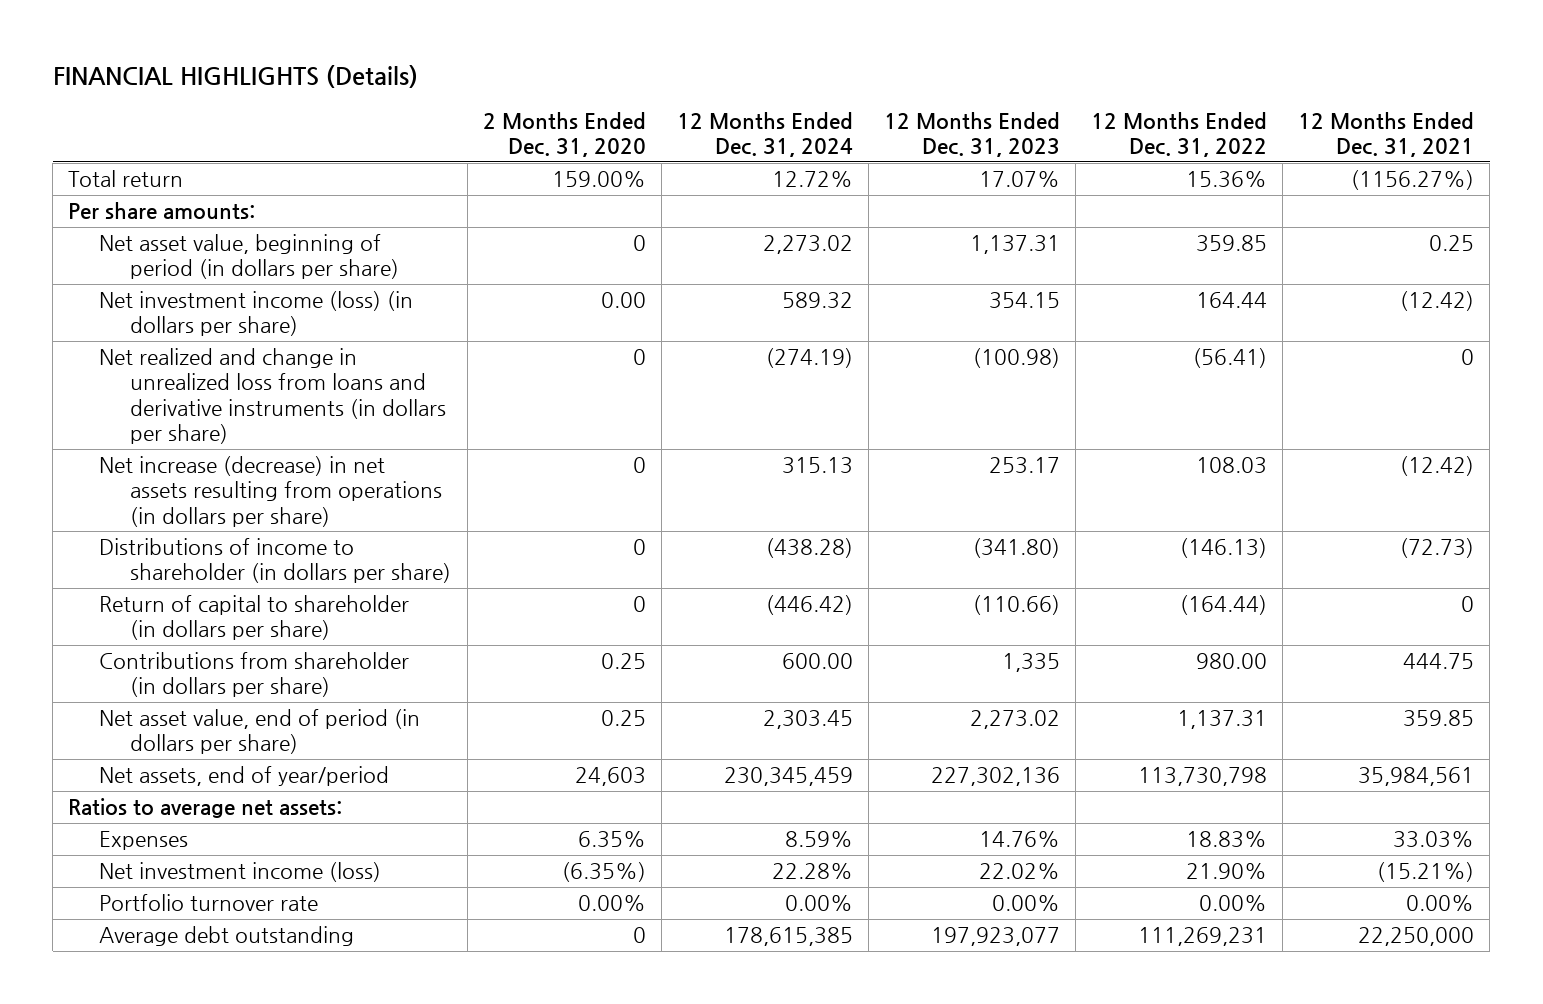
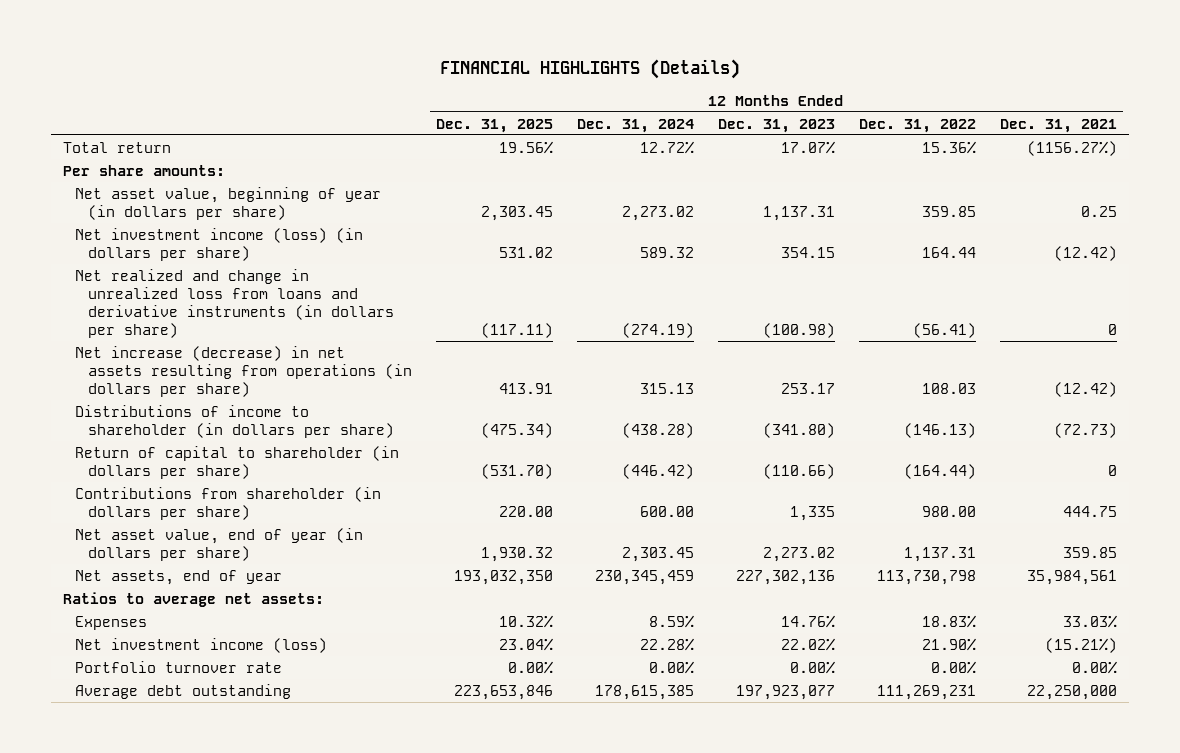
- | 2 Months Ended Dec. 31, 2020 | 12 Months Ended Dec. 31, 2024 | 12 Months Ended Dec. 31, 2023 | 12 Months Ended Dec. 31, 2022 | 12 Months Ended Dec. 31, 2021
+ | 12 Months Ended Dec. 31, 2025 | 12 Months Ended Dec. 31, 2024 | 12 Months Ended Dec. 31, 2023 | 12 Months Ended Dec. 31, 2022 | 12 Months Ended Dec. 31, 2021
- Net asset value, beginning of period (in dollars per share) | 0 | 2,273.02 | 1,137.31 | 359.85 | 0.25
+ Net asset value, beginning of year (in dollars per share) | 2,303.45 | 2,273.02 | 1,137.31 | 359.85 | 0.25
- Net asset value, end of period (in dollars per share) | 0.25 | 2,303.45 | 2,273.02 | 1,137.31 | 359.85
- Net assets, end of year/period | 24,603 | 230,345,459 | 227,302,136 | 113,730,798 | 35,984,561
+ Net asset value, end of year (in dollars per share) | 1,930.32 | 2,303.45 | 2,273.02 | 1,137.31 | 359.85
+ Net assets, end of year | 193,032,350 | 230,345,459 | 227,302,136 | 113,730,798 | 35,984,561

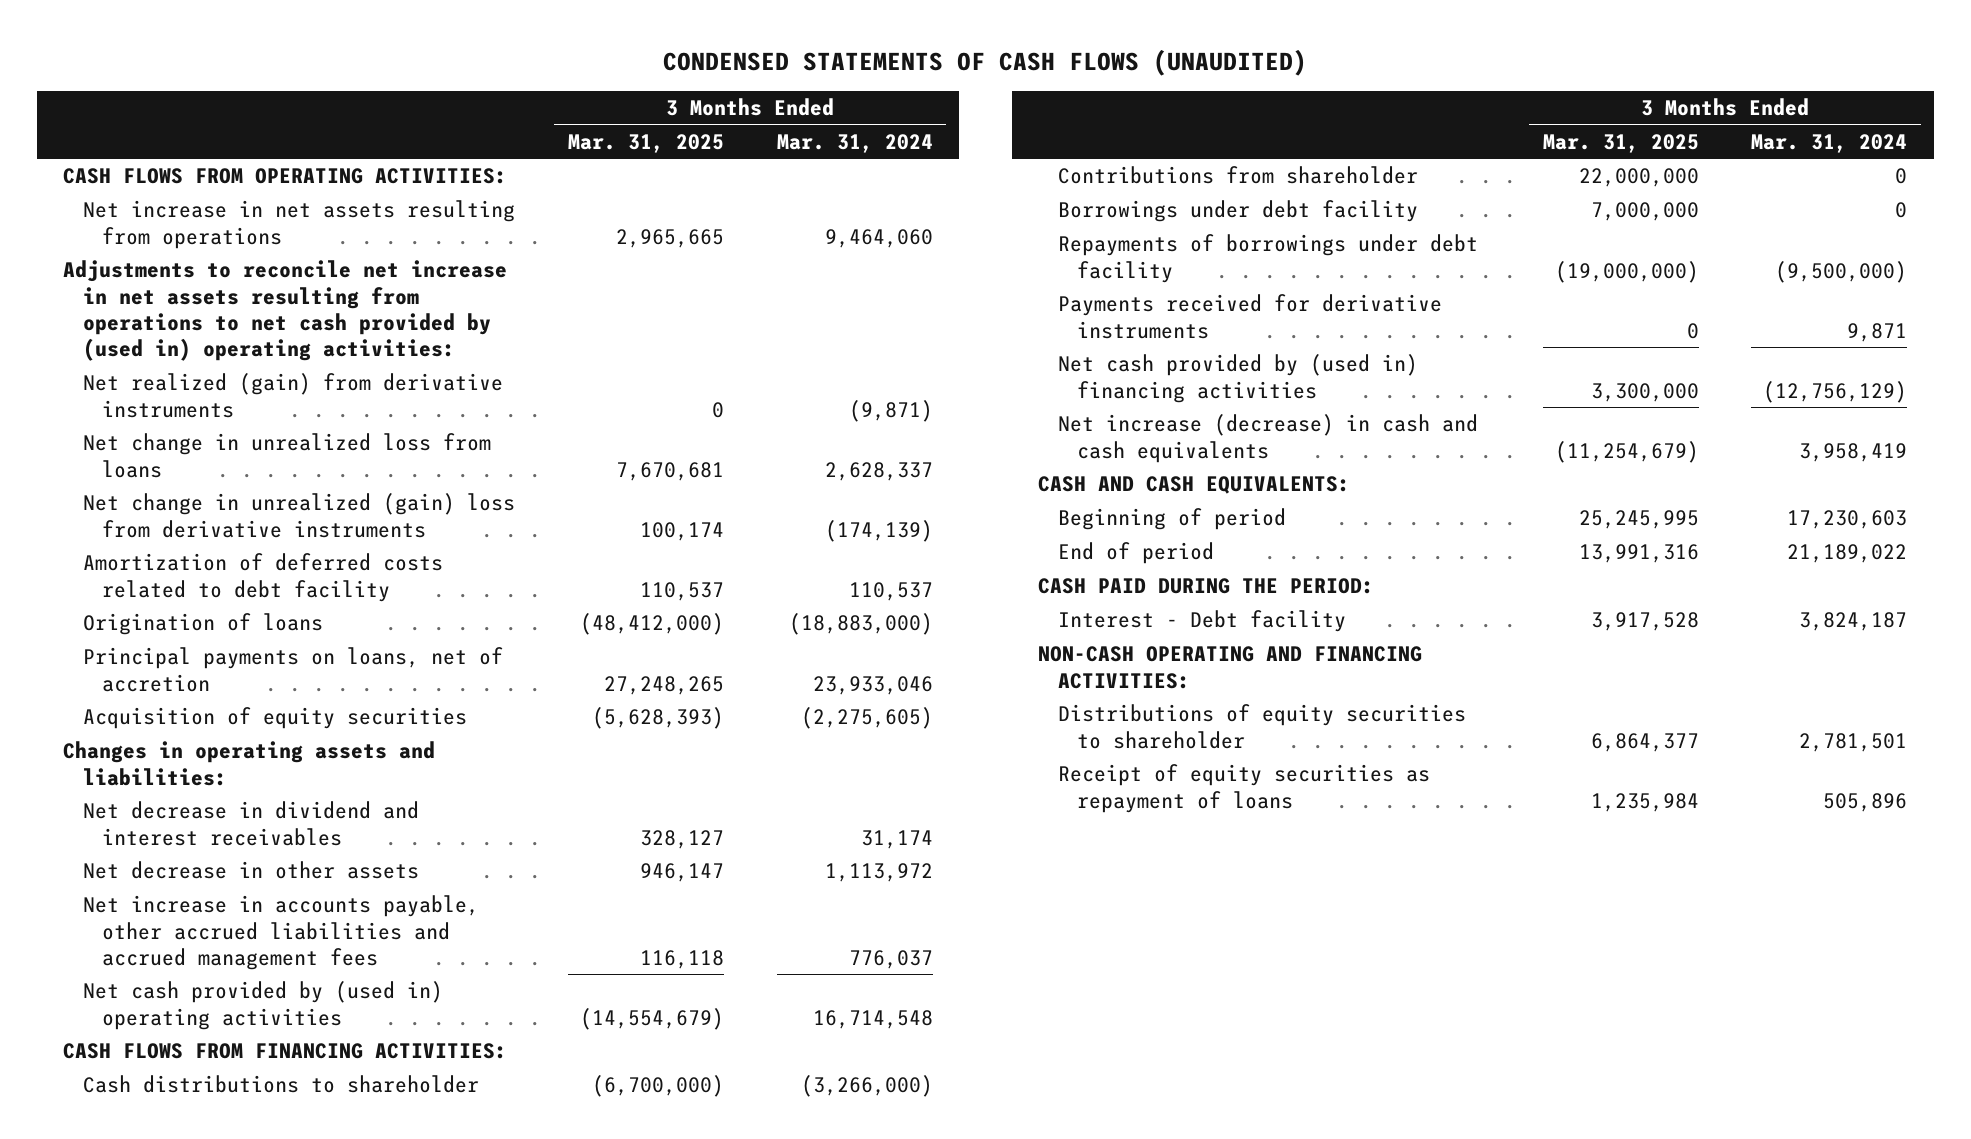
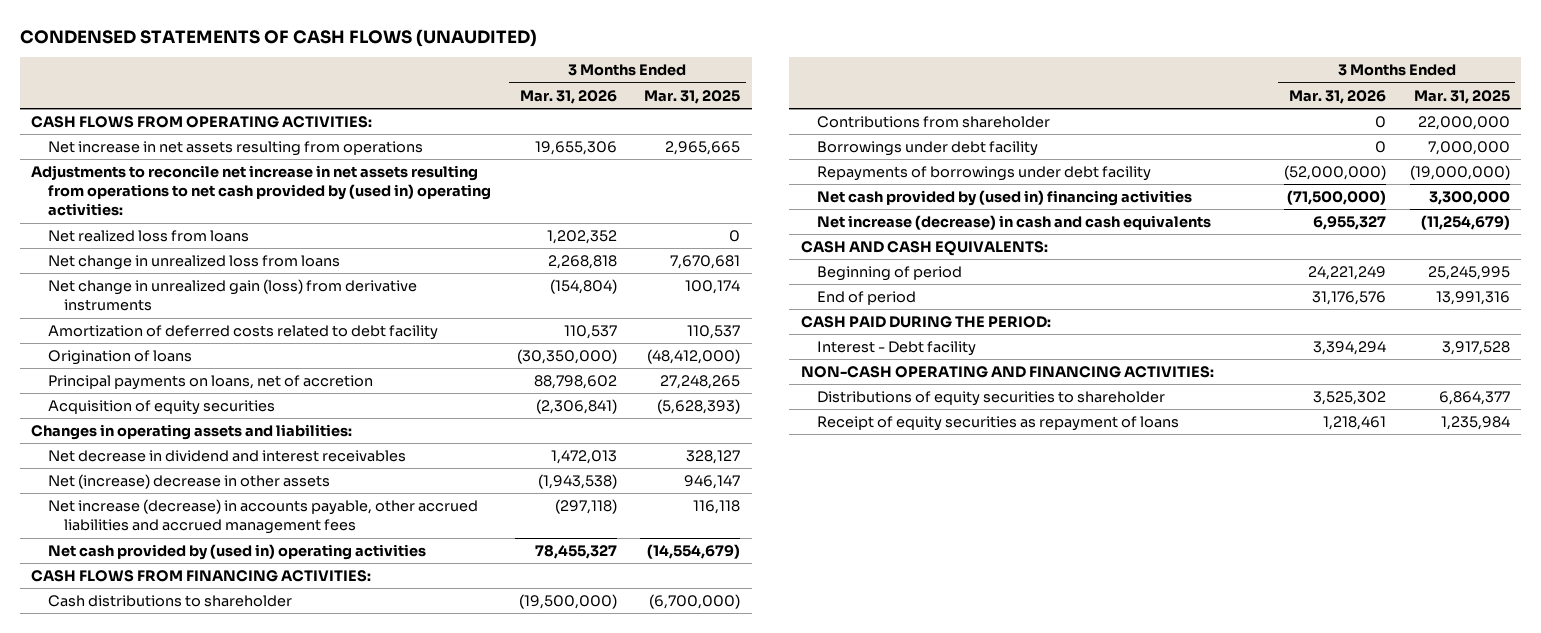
- | 3 Months Ended Mar. 31, 2025 | 3 Months Ended Mar. 31, 2024
+ | 3 Months Ended Mar. 31, 2026 | 3 Months Ended Mar. 31, 2025
- Net realized (gain) from derivative instruments | 0 | (9,871)
+ Net realized loss from loans | 1,202,352 | 0
- Net change in unrealized (gain) loss from derivative instruments | 100,174 | (174,139)
+ Net change in unrealized gain (loss) from derivative instruments | (154,804) | 100,174
- Net decrease in other assets | 946,147 | 1,113,972
- Net increase in accounts payable, other accrued liabilities and accrued management fees | 116,118 | 776,037
+ Net (increase) decrease in other assets | (1,943,538) | 946,147
+ Net increase (decrease) in accounts payable, other accrued liabilities and accrued management fees | (297,118) | 116,118
- Payments received for derivative instruments | 0 | 9,871

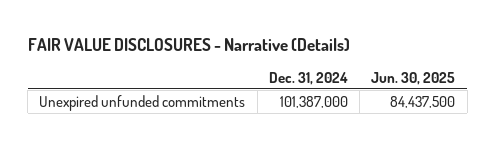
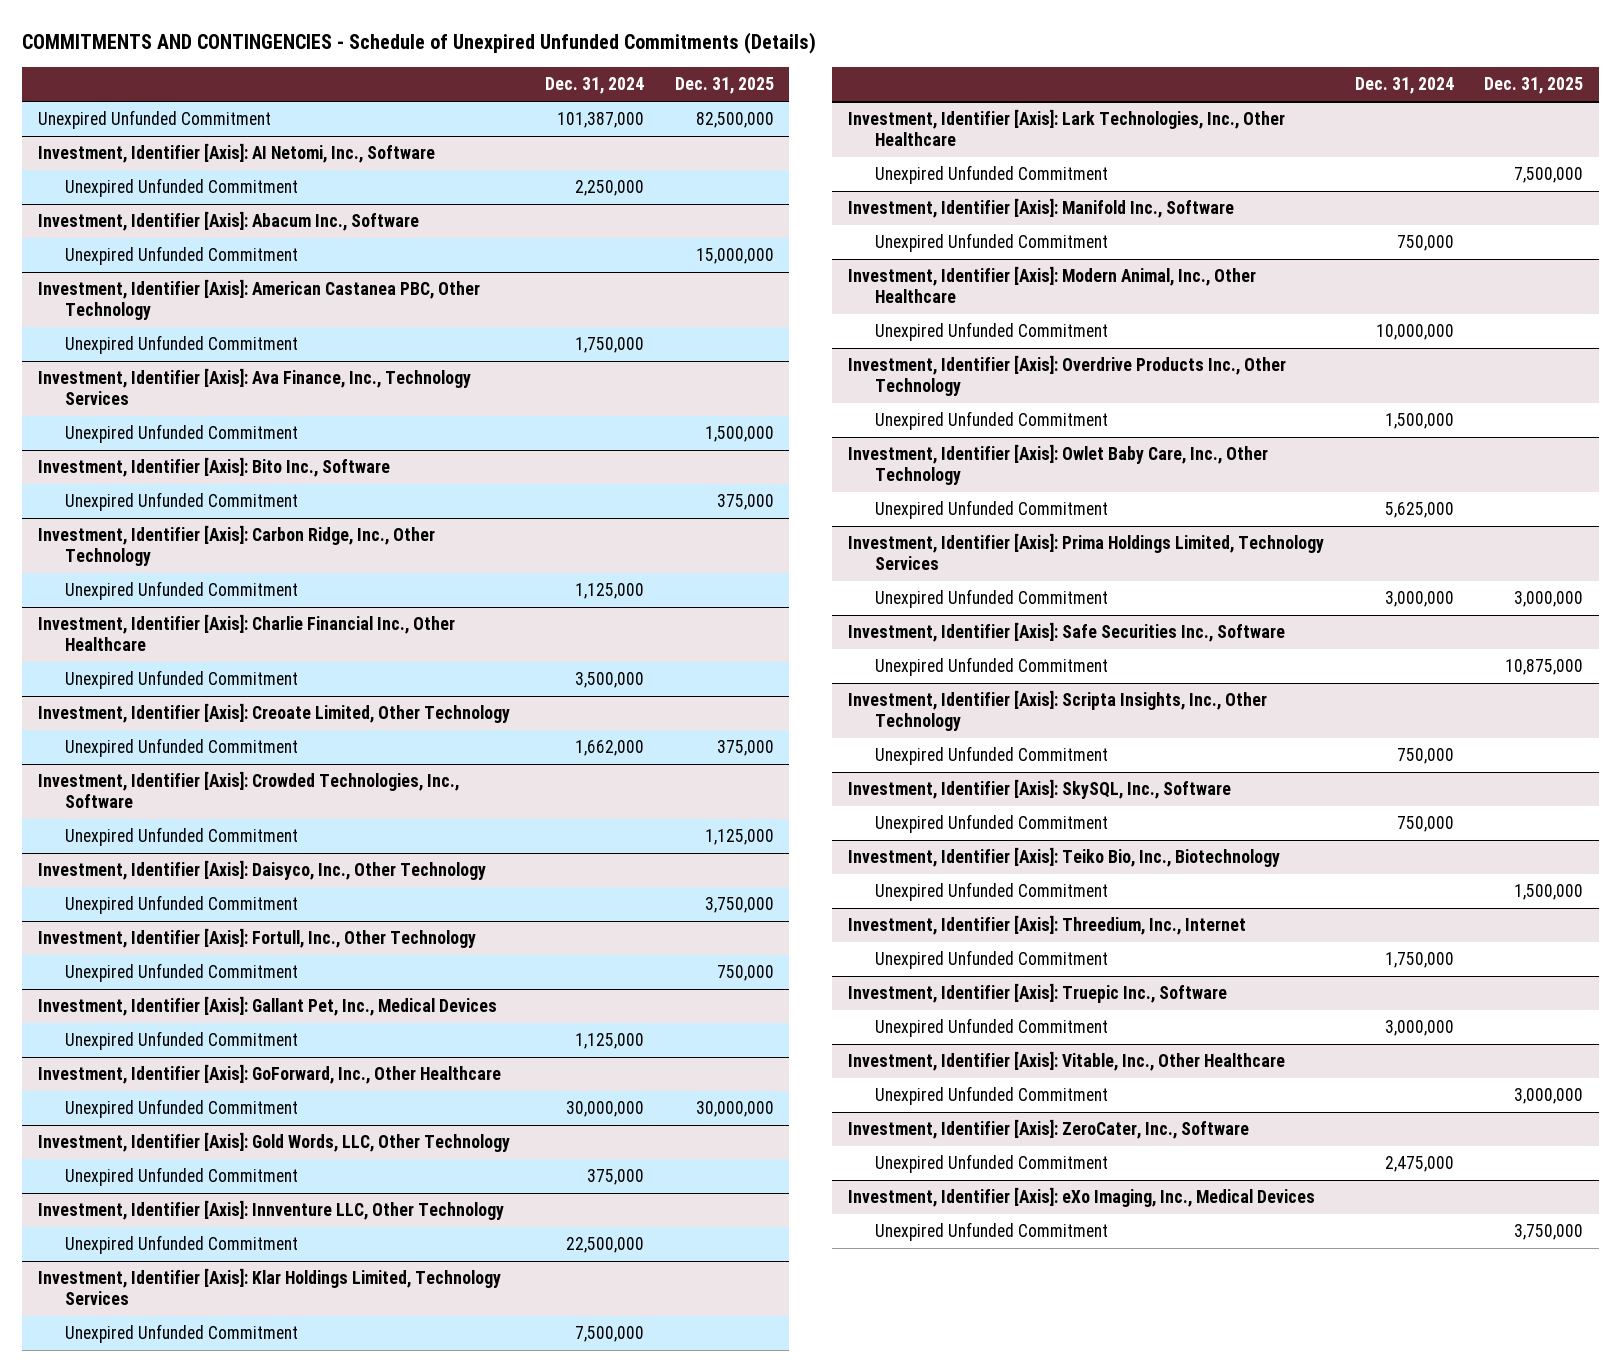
- FAIR VALUE DISCLOSURES - Narrative (Details)
+ COMMITMENTS AND CONTINGENCIES - Schedule of Unexpired Unfunded Commitments (Details)
- | Dec. 31, 2024 | Jun. 30, 2025
+ | Dec. 31, 2024 | Dec. 31, 2025
- Unexpired unfunded commitments | 101,387,000 | 84,437,500
+ Unexpired Unfunded Commitment | 101,387,000 | 82,500,000
+ Investment, Identifier [Axis]: AI Netomi, Inc., Software
+ Unexpired Unfunded Commitment | 2,250,000 |
+ Investment, Identifier [Axis]: Abacum Inc., Software
+ Unexpired Unfunded Commitment | | 15,000,000
+ Investment, Identifier [Axis]: American Castanea PBC, Other Technology
+ Unexpired Unfunded Commitment | 1,750,000 |
+ Investment, Identifier [Axis]: Ava Finance, Inc., Technology Services
+ Unexpired Unfunded Commitment | | 1,500,000
+ Investment, Identifier [Axis]: Bito Inc., Software
+ Unexpired Unfunded Commitment | | 375,000
+ Investment, Identifier [Axis]: Carbon Ridge, Inc., Other Technology
+ Unexpired Unfunded Commitment | 1,125,000 |
+ Investment, Identifier [Axis]: Charlie Financial Inc., Other Healthcare
+ Unexpired Unfunded Commitment | 3,500,000 |
+ Investment, Identifier [Axis]: Creoate Limited, Other Technology
+ Unexpired Unfunded Commitment | 1,662,000 | 375,000
+ Investment, Identifier [Axis]: Crowded Technologies, Inc., Software
+ Unexpired Unfunded Commitment | | 1,125,000
+ Investment, Identifier [Axis]: Daisyco, Inc., Other Technology
+ Unexpired Unfunded Commitment | | 3,750,000
+ Investment, Identifier [Axis]: Fortull, Inc., Other Technology
+ Unexpired Unfunded Commitment | | 750,000
+ Investment, Identifier [Axis]: Gallant Pet, Inc., Medical Devices
+ Unexpired Unfunded Commitment | 1,125,000 |
+ Investment, Identifier [Axis]: GoForward, Inc., Other Healthcare
+ Unexpired Unfunded Commitment | 30,000,000 | 30,000,000
+ Investment, Identifier [Axis]: Gold Words, LLC, Other Technology
+ Unexpired Unfunded Commitment | 375,000 |
+ Investment, Identifier [Axis]: Innventure LLC, Other Technology
+ Unexpired Unfunded Commitment | 22,500,000 |
+ Investment, Identifier [Axis]: Klar Holdings Limited, Technology Services
+ Unexpired Unfunded Commitment | 7,500,000 |
+ Investment, Identifier [Axis]: Lark Technologies, Inc., Other Healthcare
+ Unexpired Unfunded Commitment | | 7,500,000
+ Investment, Identifier [Axis]: Manifold Inc., Software
+ Unexpired Unfunded Commitment | 750,000 |
+ Investment, Identifier [Axis]: Modern Animal, Inc., Other Healthcare
+ Unexpired Unfunded Commitment | 10,000,000 |
+ Investment, Identifier [Axis]: Overdrive Products Inc., Other Technology
+ Unexpired Unfunded Commitment | 1,500,000 |
+ Investment, Identifier [Axis]: Owlet Baby Care, Inc., Other Technology
+ Unexpired Unfunded Commitment | 5,625,000 |
+ Investment, Identifier [Axis]: Prima Holdings Limited, Technology Services
+ Unexpired Unfunded Commitment | 3,000,000 | 3,000,000
+ Investment, Identifier [Axis]: Safe Securities Inc., Software
+ Unexpired Unfunded Commitment | | 10,875,000
+ Investment, Identifier [Axis]: Scripta Insights, Inc., Other Technology
+ Unexpired Unfunded Commitment | 750,000 |
+ Investment, Identifier [Axis]: SkySQL, Inc., Software
+ Unexpired Unfunded Commitment | 750,000 |
+ Investment, Identifier [Axis]: Teiko Bio, Inc., Biotechnology
+ Unexpired Unfunded Commitment | | 1,500,000
+ Investment, Identifier [Axis]: Threedium, Inc., Internet
+ Unexpired Unfunded Commitment | 1,750,000 |
+ Investment, Identifier [Axis]: Truepic Inc., Software
+ Unexpired Unfunded Commitment | 3,000,000 |
+ Investment, Identifier [Axis]: Vitable, Inc., Other Healthcare
+ Unexpired Unfunded Commitment | | 3,000,000
+ Investment, Identifier [Axis]: ZeroCater, Inc., Software
+ Unexpired Unfunded Commitment | 2,475,000 |
+ Investment, Identifier [Axis]: eXo Imaging, Inc., Medical Devices
+ Unexpired Unfunded Commitment | | 3,750,000

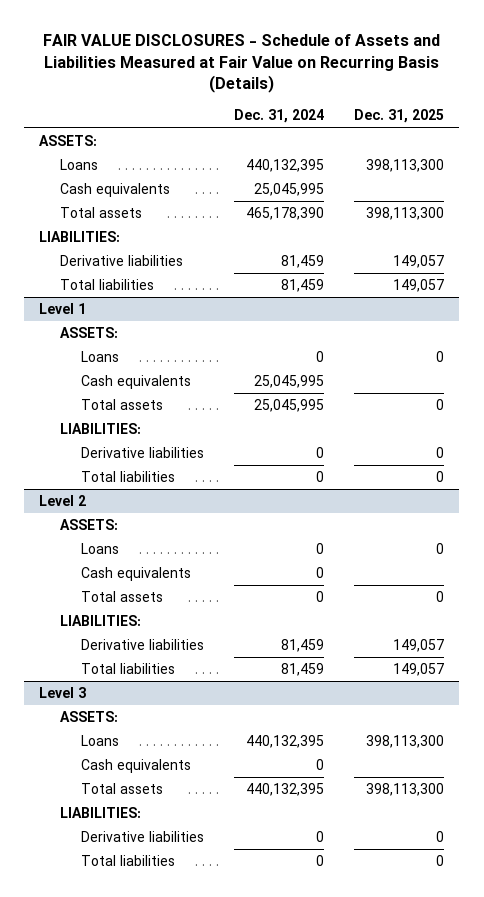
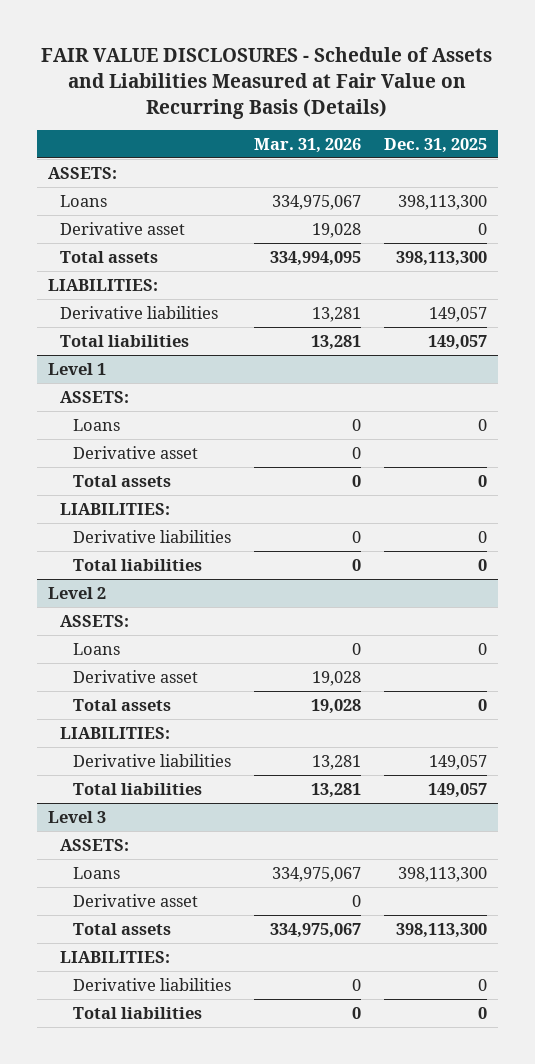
- | Dec. 31, 2024 | Dec. 31, 2025
+ | Mar. 31, 2026 | Dec. 31, 2025
- Cash equivalents | 25,045,995 |
+ Derivative asset | 19,028 | 0
@ Level 1
- Cash equivalents | 25,045,995 |
+ Derivative asset | 0 |
@ Level 2
- Cash equivalents | 0 |
+ Derivative asset | 19,028 |
@ Level 3
- Cash equivalents | 0 |
+ Derivative asset | 0 |

